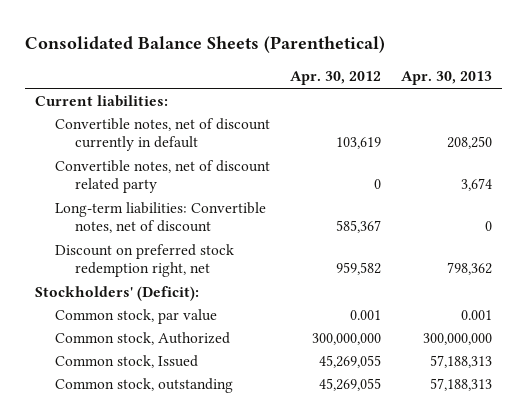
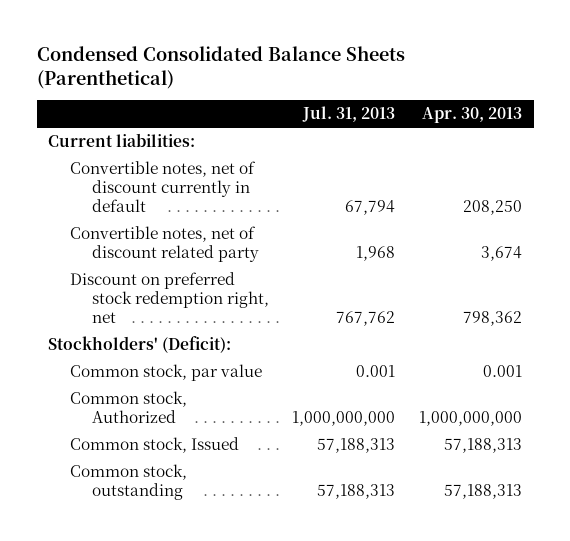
- Consolidated Balance Sheets (Parenthetical)
+ Condensed Consolidated Balance Sheets (Parenthetical)
- | Apr. 30, 2012 | Apr. 30, 2013
+ | Jul. 31, 2013 | Apr. 30, 2013
- Long-term liabilities: Convertible notes, net of discount | 585,367 | 0
- Common stock, Authorized | 300,000,000 | 300,000,000
+ Common stock, Authorized | 1,000,000,000 | 1,000,000,000

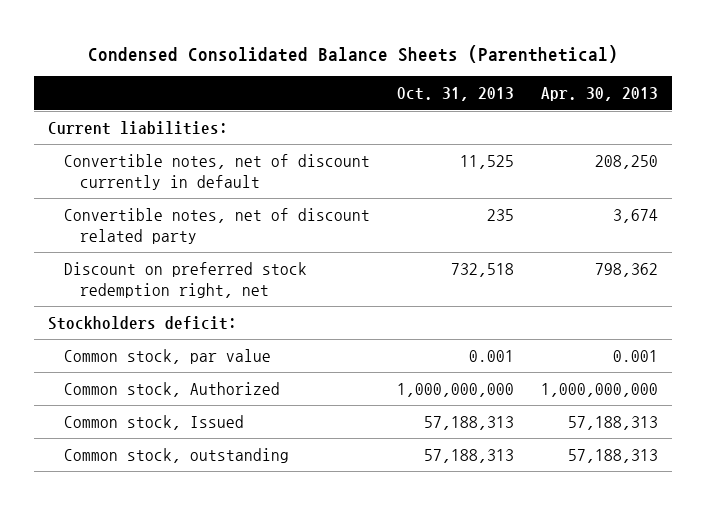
- | Jul. 31, 2013 | Apr. 30, 2013
+ | Oct. 31, 2013 | Apr. 30, 2013
- Stockholders' (Deficit):
+ Stockholders deficit:

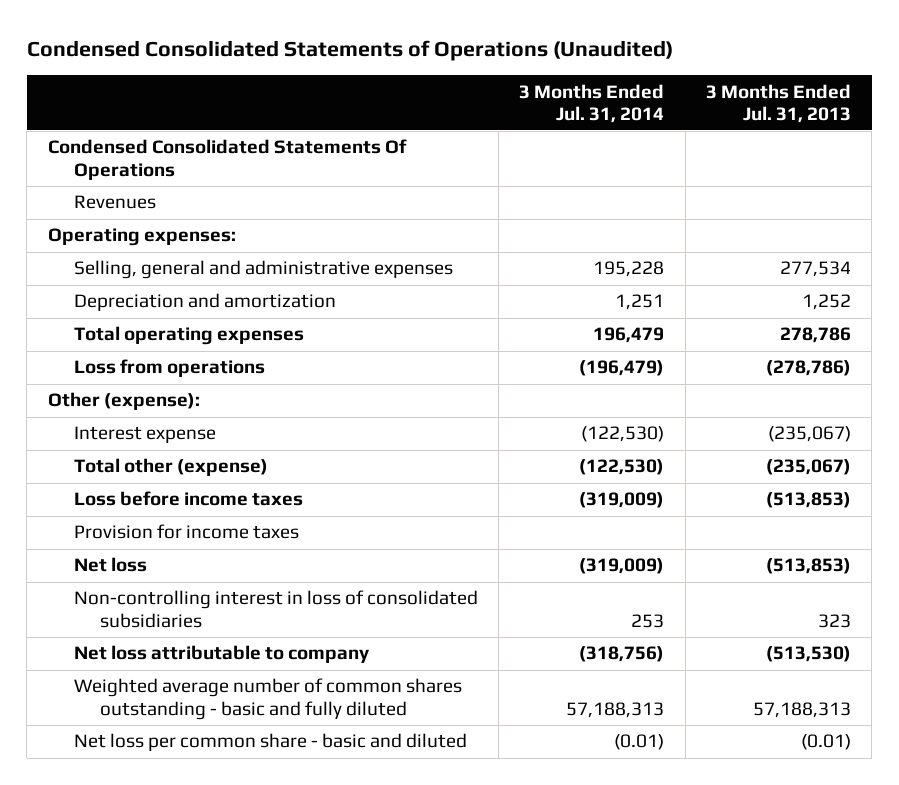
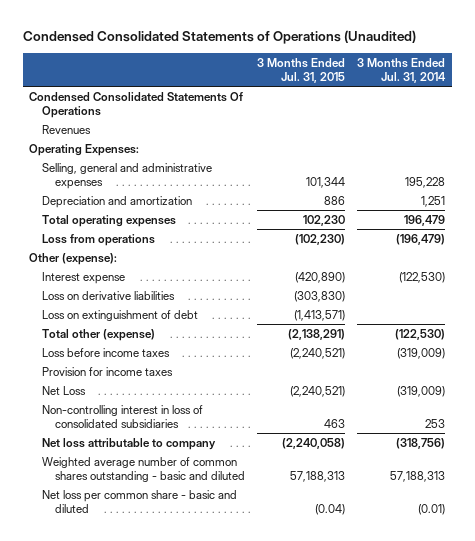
- | 3 Months Ended Jul. 31, 2014 | 3 Months Ended Jul. 31, 2013
+ | 3 Months Ended Jul. 31, 2015 | 3 Months Ended Jul. 31, 2014
- Operating expenses:
+ Operating Expenses:
+ Loss on derivative liabilities | (303,830) |
+ Loss on extinguishment of debt | (1,413,571) |
- Net loss | (319,009) | (513,853)
+ Net Loss | (2,240,521) | (319,009)
- Weighted average number of common shares outstanding - basic and fully diluted | 57,188,313 | 57,188,313
+ Weighted average number of common shares outstanding - basic and diluted | 57,188,313 | 57,188,313

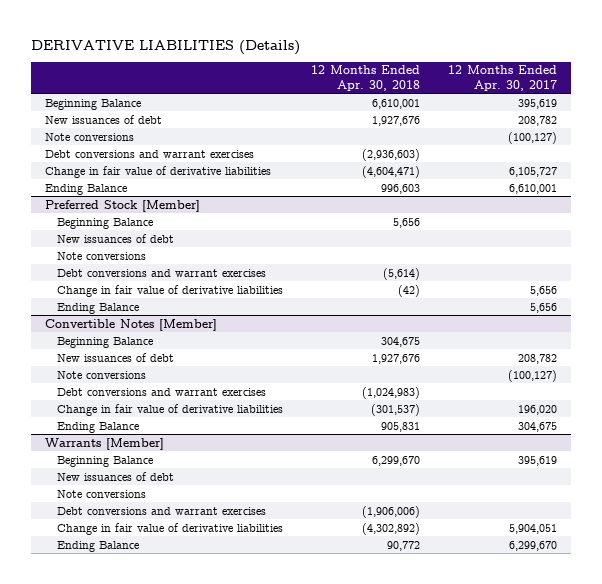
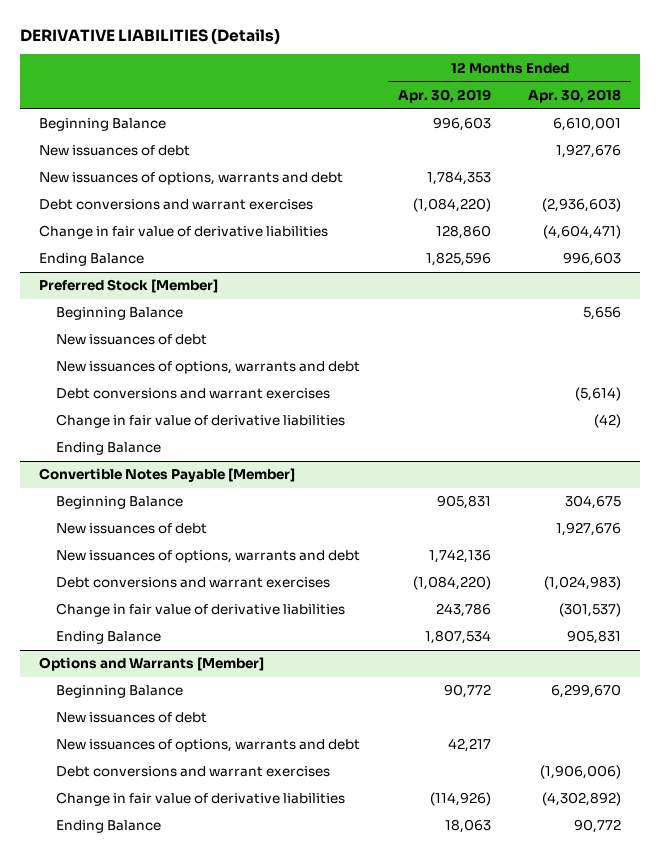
- | 12 Months Ended Apr. 30, 2018 | 12 Months Ended Apr. 30, 2017
+ | 12 Months Ended Apr. 30, 2019 | 12 Months Ended Apr. 30, 2018
- Note conversions | | (100,127)
+ New issuances of options, warrants and debt | 1,784,353 |
@ Preferred Stock [Member]
- Note conversions
+ New issuances of options, warrants and debt
- Convertible Notes [Member]
+ Convertible Notes Payable [Member]
- Note conversions | | (100,127)
+ New issuances of options, warrants and debt | 1,742,136 |
- Warrants [Member]
+ Options and Warrants [Member]
- Note conversions
+ New issuances of options, warrants and debt | 42,217 |

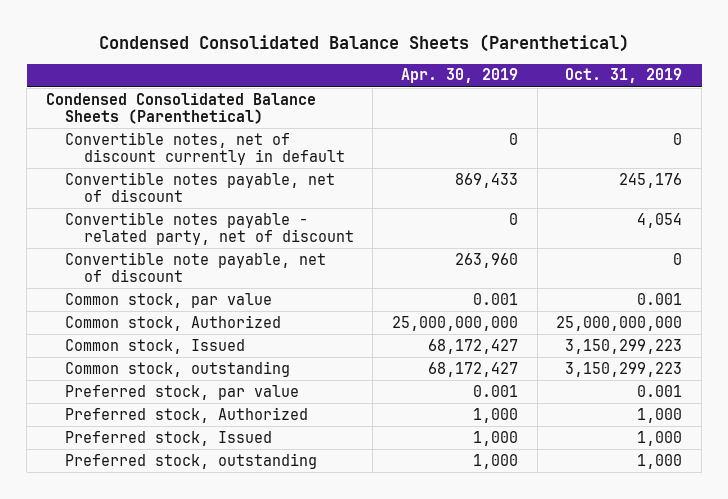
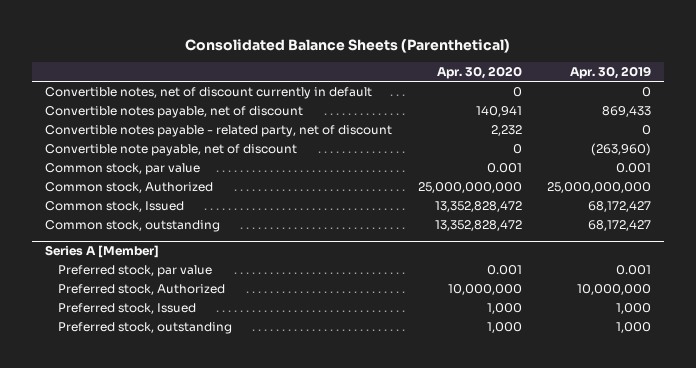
- Condensed Consolidated Balance Sheets (Parenthetical)
+ Consolidated Balance Sheets (Parenthetical)
- | Apr. 30, 2019 | Oct. 31, 2019
+ | Apr. 30, 2020 | Apr. 30, 2019
- Condensed Consolidated Balance Sheets (Parenthetical)
- Convertible note payable, net of discount | 263,960 | 0
+ Convertible note payable, net of discount | 0 | (263,960)
+ Series A [Member]
- Preferred stock, Authorized | 1,000 | 1,000
+ Preferred stock, Authorized | 10,000,000 | 10,000,000

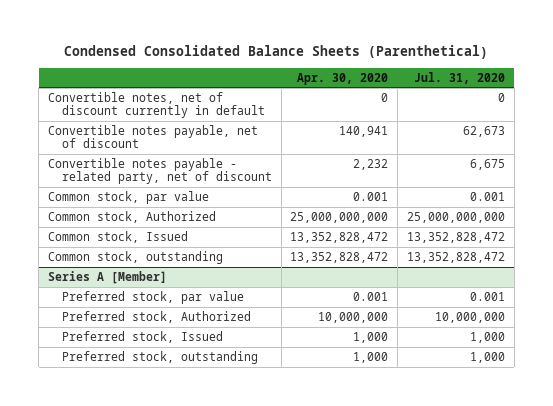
- Consolidated Balance Sheets (Parenthetical)
+ Condensed Consolidated Balance Sheets (Parenthetical)
- | Apr. 30, 2020 | Apr. 30, 2019
+ | Apr. 30, 2020 | Jul. 31, 2020
- Convertible note payable, net of discount | 0 | (263,960)

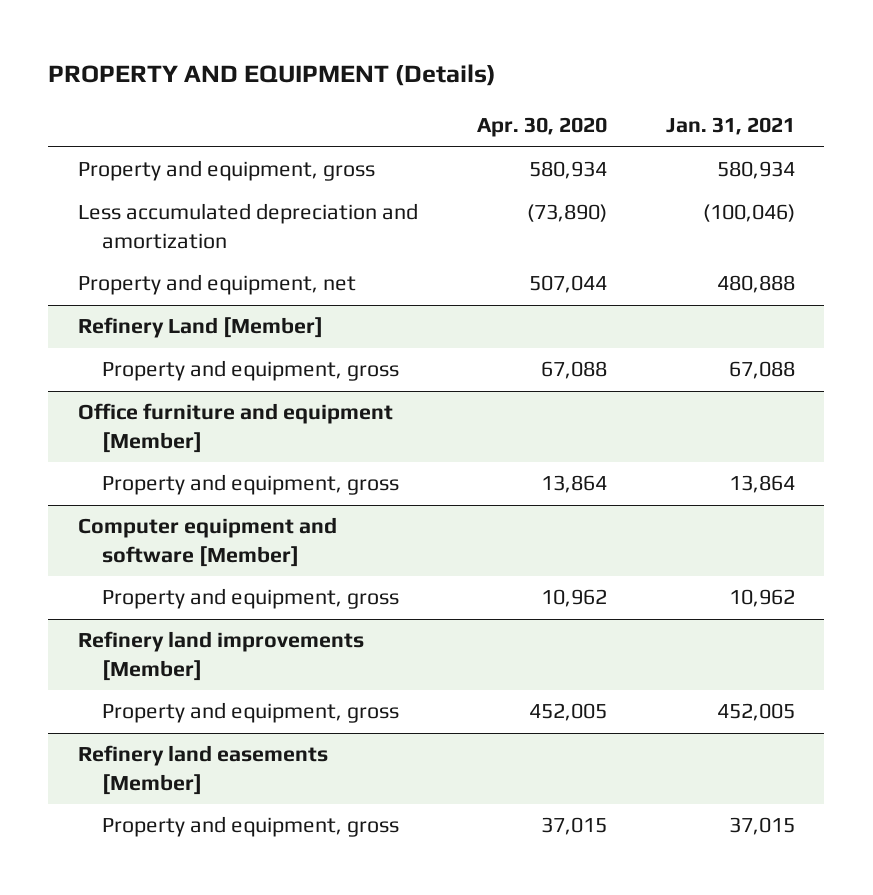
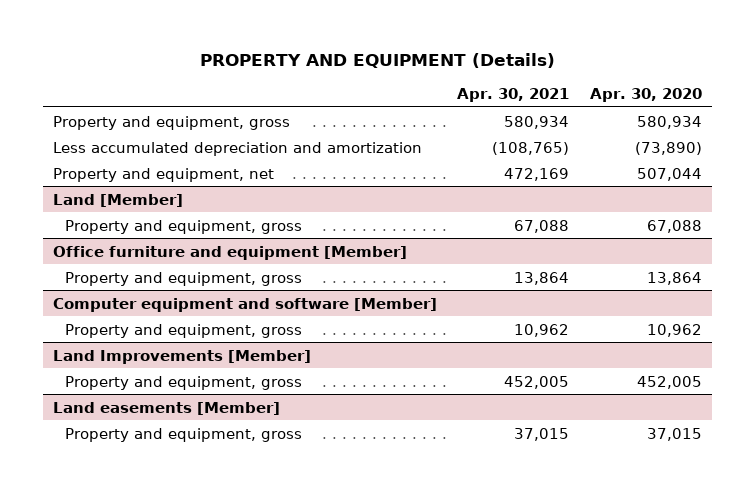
- | Apr. 30, 2020 | Jan. 31, 2021
+ | Apr. 30, 2021 | Apr. 30, 2020
- Refinery Land [Member]
+ Land [Member]
- Refinery land improvements [Member]
+ Land Improvements [Member]
- Refinery land easements [Member]
+ Land easements [Member]

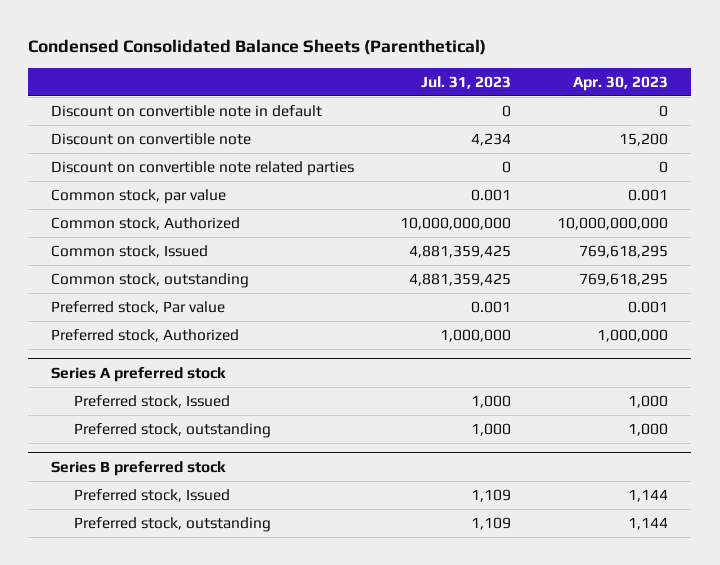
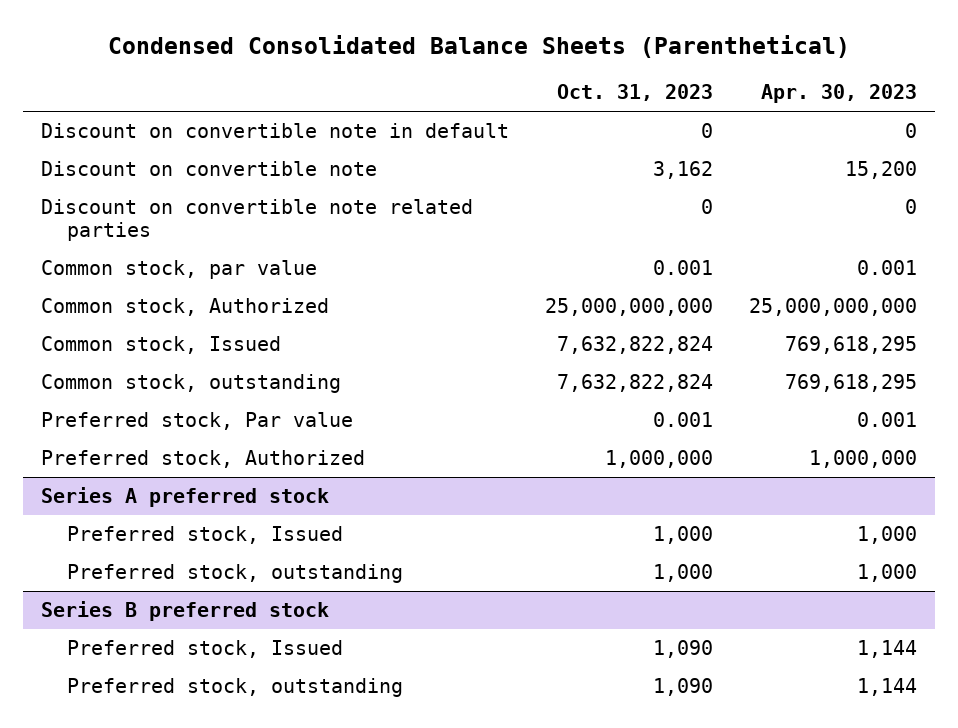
- | Jul. 31, 2023 | Apr. 30, 2023
+ | Oct. 31, 2023 | Apr. 30, 2023
- Common stock, Authorized | 10,000,000,000 | 10,000,000,000
+ Common stock, Authorized | 25,000,000,000 | 25,000,000,000

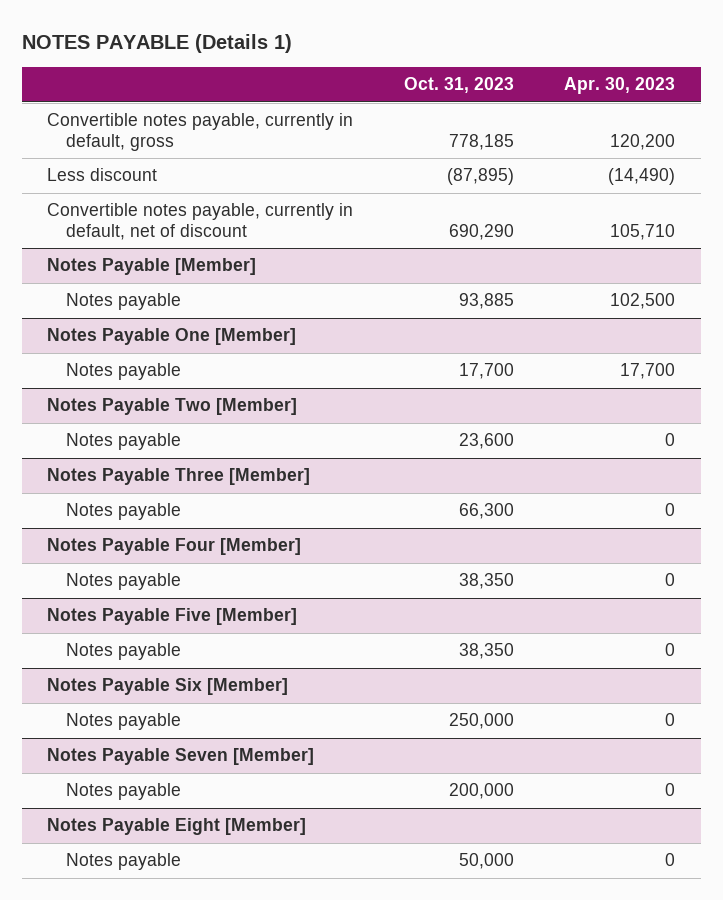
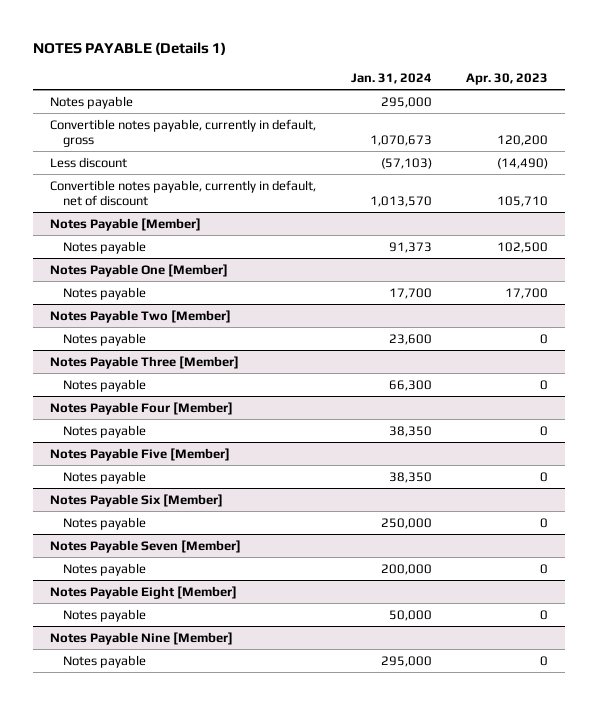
- | Oct. 31, 2023 | Apr. 30, 2023
+ | Jan. 31, 2024 | Apr. 30, 2023
+ Notes payable | 295,000 |
+ Notes Payable Nine [Member]
+ Notes payable | 295,000 | 0

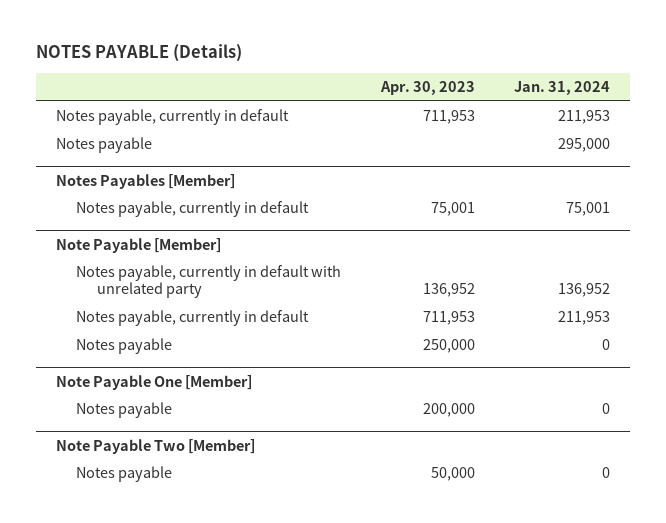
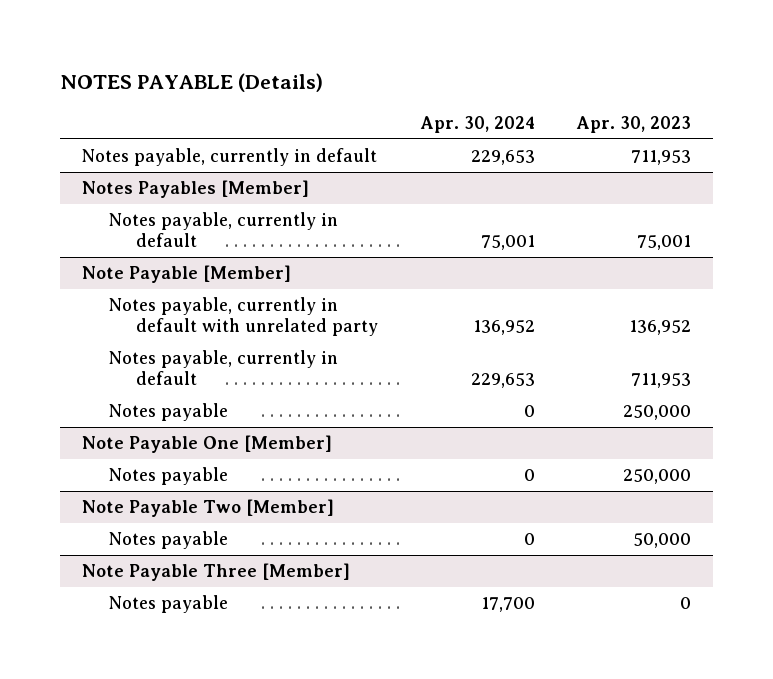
- | Apr. 30, 2023 | Jan. 31, 2024
+ | Apr. 30, 2024 | Apr. 30, 2023
- Notes payable | | 295,000
@ Note Payable One [Member]
- Notes payable | 200,000 | 0
+ Notes payable | 0 | 250,000
+ Note Payable Three [Member]
+ Notes payable | 17,700 | 0

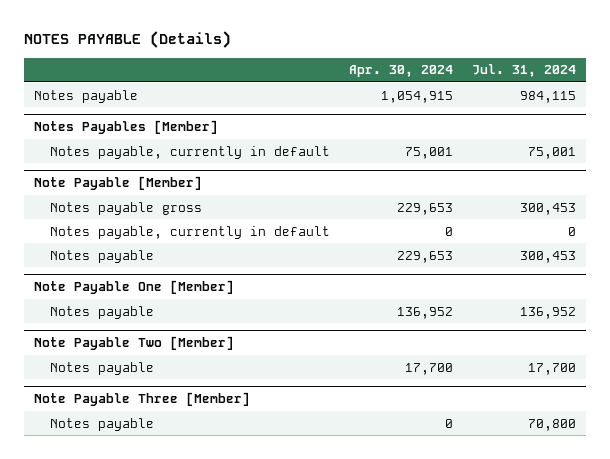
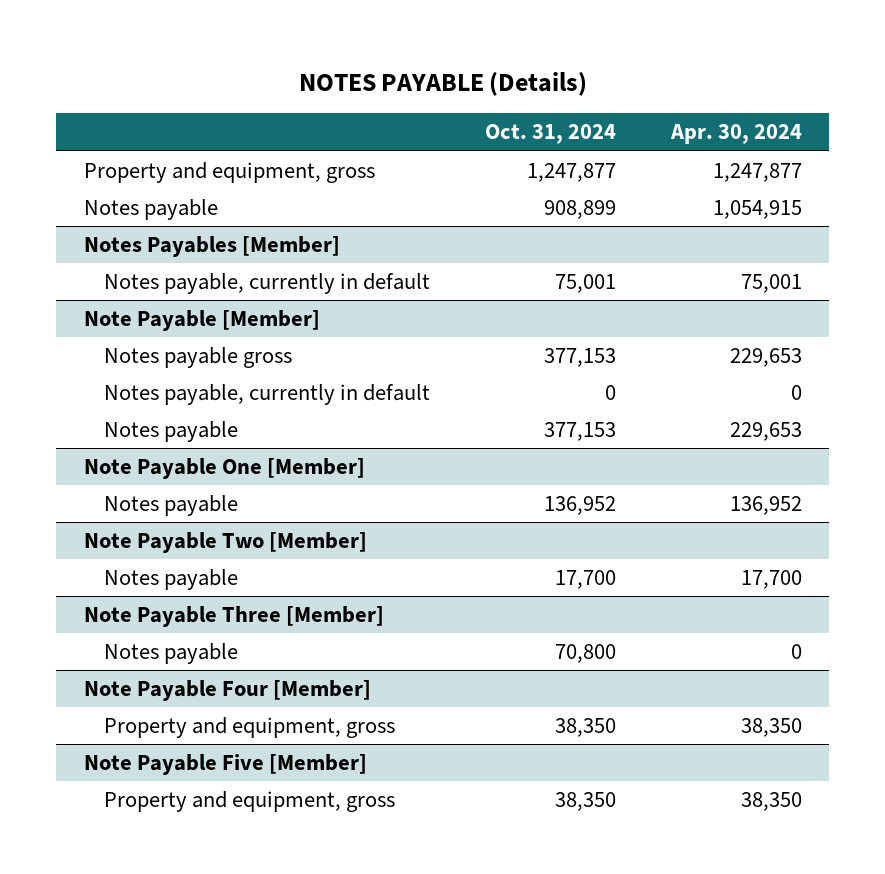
- | Apr. 30, 2024 | Jul. 31, 2024
+ | Oct. 31, 2024 | Apr. 30, 2024
+ Property and equipment, gross | 1,247,877 | 1,247,877
+ Note Payable Four [Member]
+ Property and equipment, gross | 38,350 | 38,350
+ Note Payable Five [Member]
+ Property and equipment, gross | 38,350 | 38,350

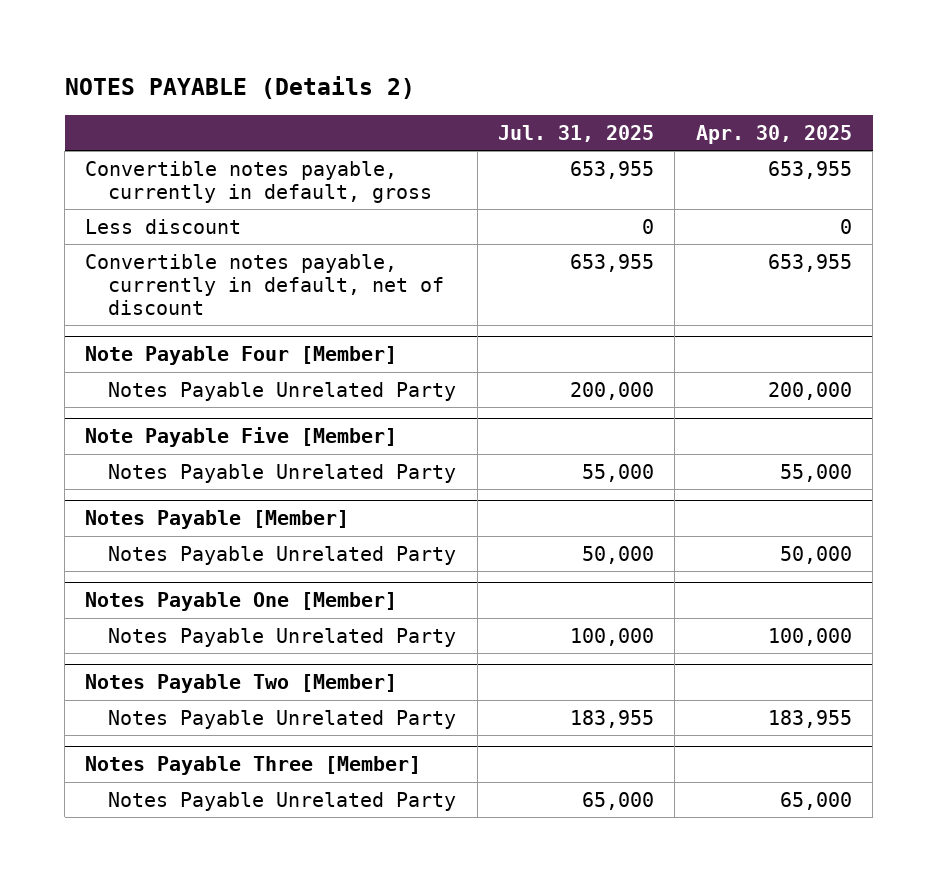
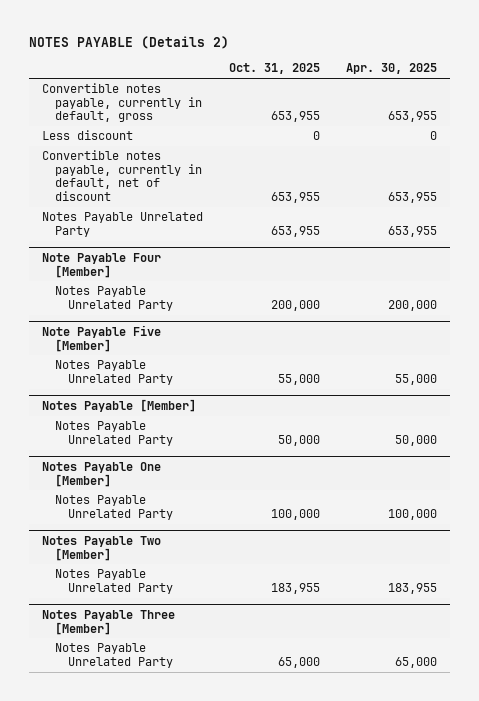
- | Jul. 31, 2025 | Apr. 30, 2025
+ | Oct. 31, 2025 | Apr. 30, 2025
+ Notes Payable Unrelated Party | 653,955 | 653,955

